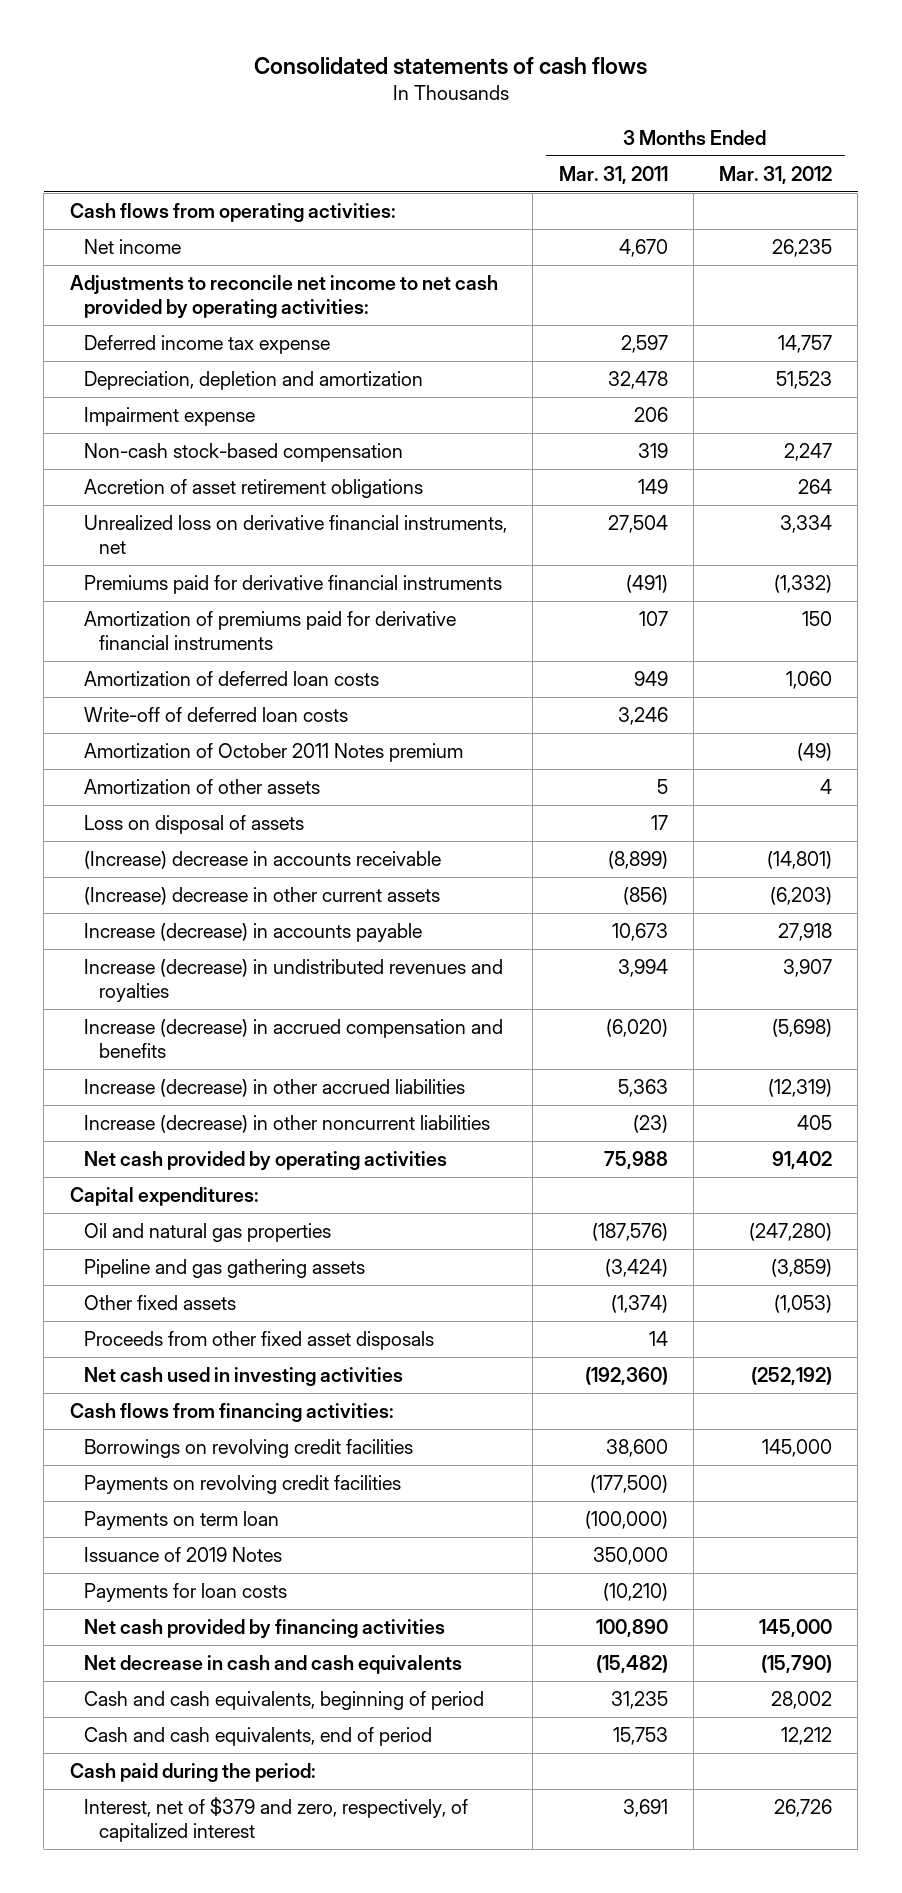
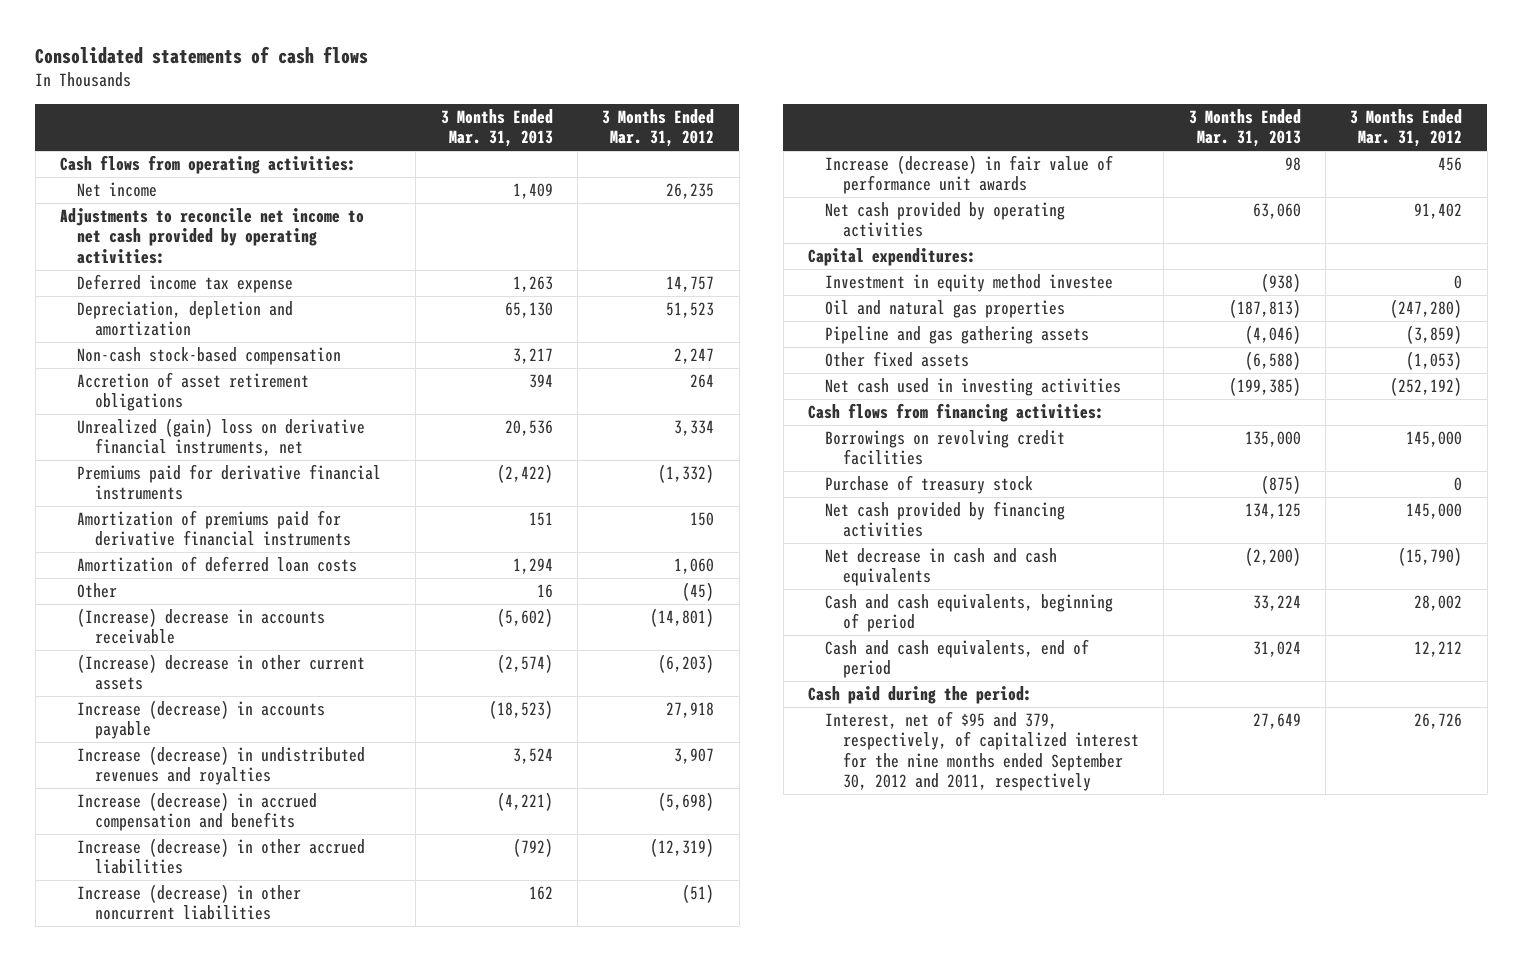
- | 3 Months Ended Mar. 31, 2011 | 3 Months Ended Mar. 31, 2012
+ | 3 Months Ended Mar. 31, 2013 | 3 Months Ended Mar. 31, 2012
- Impairment expense | 206 |
- Unrealized loss on derivative financial instruments, net | 27,504 | 3,334
+ Unrealized (gain) loss on derivative financial instruments, net | 20,536 | 3,334
- Write-off of deferred loan costs | 3,246 |
- Amortization of October 2011 Notes premium | | (49)
- Amortization of other assets | 5 | 4
- Loss on disposal of assets | 17 |
+ Other | 16 | (45)
- Increase (decrease) in other noncurrent liabilities | (23) | 405
+ Increase (decrease) in other noncurrent liabilities | 162 | (51)
+ Increase (decrease) in fair value of performance unit awards | 98 | 456
+ Investment in equity method investee | (938) | 0
- Proceeds from other fixed asset disposals | 14 |
- Payments on revolving credit facilities | (177,500) |
- Payments on term loan | (100,000) |
- Issuance of 2019 Notes | 350,000 |
- Payments for loan costs | (10,210) |
+ Purchase of treasury stock | (875) | 0
- Interest, net of $379 and zero, respectively, of capitalized interest | 3,691 | 26,726
+ Interest, net of $95 and 379, respectively, of capitalized interest for the nine months ended September 30, 2012 and 2011, respectively | 27,649 | 26,726

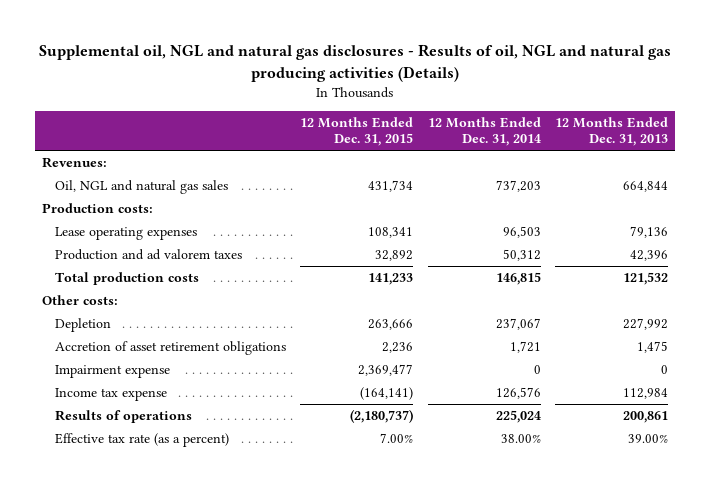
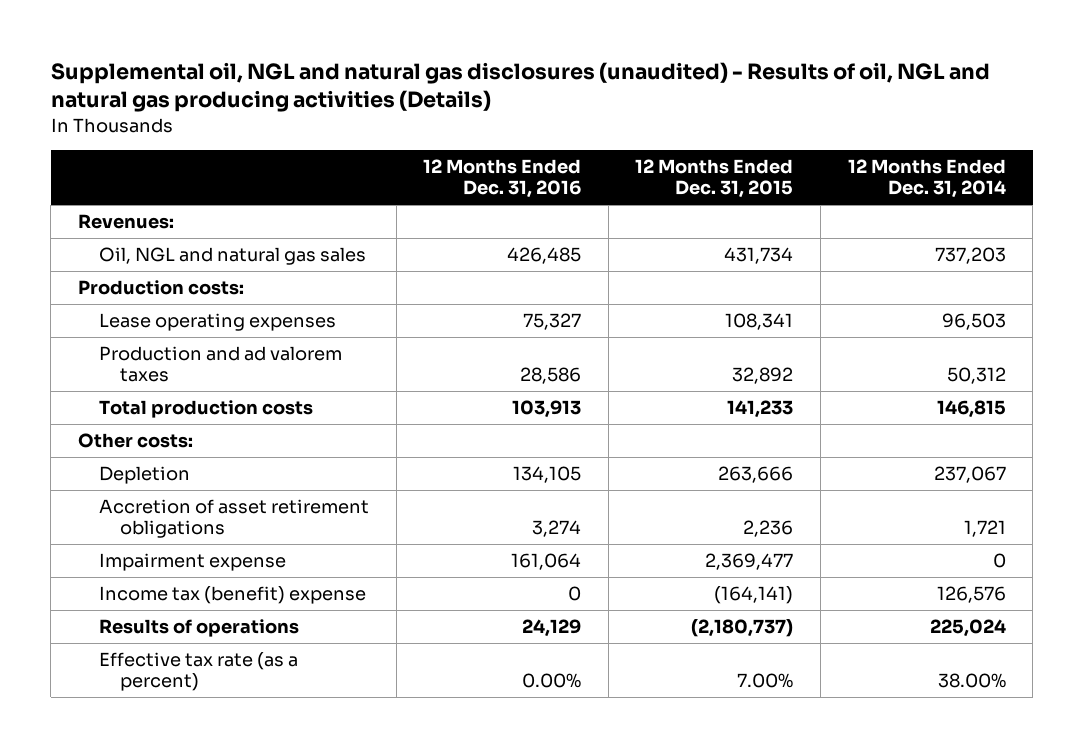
- Supplemental oil, NGL and natural gas disclosures - Results of oil, NGL and natural gas producing activities (Details)
+ Supplemental oil, NGL and natural gas disclosures (unaudited) - Results of oil, NGL and natural gas producing activities (Details)
- | 12 Months Ended Dec. 31, 2015 | 12 Months Ended Dec. 31, 2014 | 12 Months Ended Dec. 31, 2013
+ | 12 Months Ended Dec. 31, 2016 | 12 Months Ended Dec. 31, 2015 | 12 Months Ended Dec. 31, 2014
- Income tax expense | (164,141) | 126,576 | 112,984
+ Income tax (benefit) expense | 0 | (164,141) | 126,576

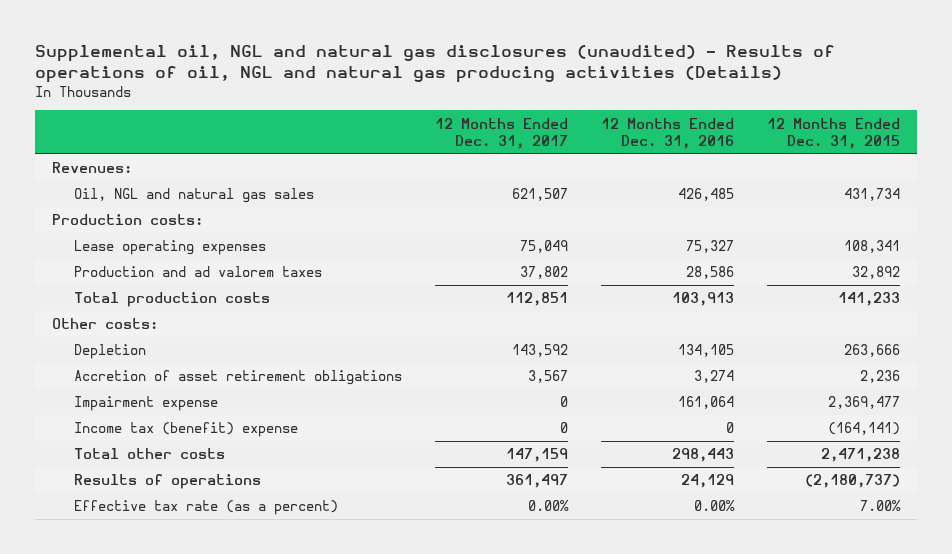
- Supplemental oil, NGL and natural gas disclosures (unaudited) - Results of oil, NGL and natural gas producing activities (Details)
+ Supplemental oil, NGL and natural gas disclosures (unaudited) - Results of operations of oil, NGL and natural gas producing activities (Details)
- | 12 Months Ended Dec. 31, 2016 | 12 Months Ended Dec. 31, 2015 | 12 Months Ended Dec. 31, 2014
+ | 12 Months Ended Dec. 31, 2017 | 12 Months Ended Dec. 31, 2016 | 12 Months Ended Dec. 31, 2015
+ Total other costs | 147,159 | 298,443 | 2,471,238

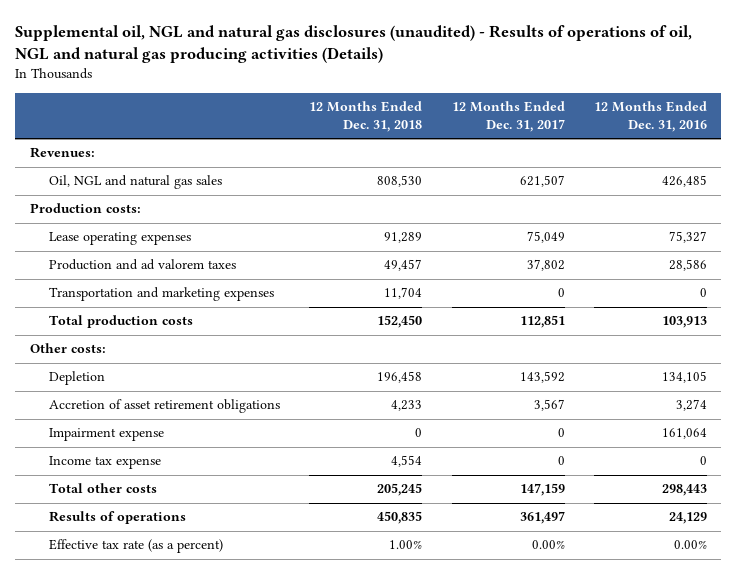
- | 12 Months Ended Dec. 31, 2017 | 12 Months Ended Dec. 31, 2016 | 12 Months Ended Dec. 31, 2015
+ | 12 Months Ended Dec. 31, 2018 | 12 Months Ended Dec. 31, 2017 | 12 Months Ended Dec. 31, 2016
+ Transportation and marketing expenses | 11,704 | 0 | 0
- Income tax (benefit) expense | 0 | 0 | (164,141)
+ Income tax expense | 4,554 | 0 | 0

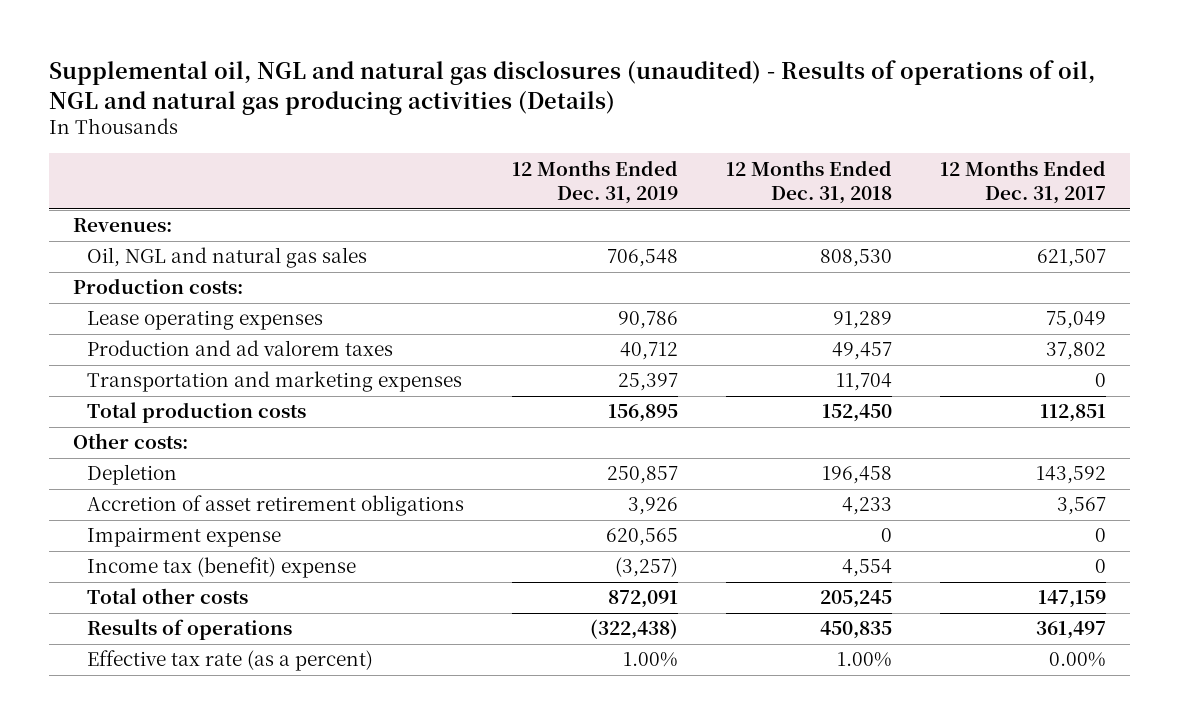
- | 12 Months Ended Dec. 31, 2018 | 12 Months Ended Dec. 31, 2017 | 12 Months Ended Dec. 31, 2016
+ | 12 Months Ended Dec. 31, 2019 | 12 Months Ended Dec. 31, 2018 | 12 Months Ended Dec. 31, 2017
- Income tax expense | 4,554 | 0 | 0
+ Income tax (benefit) expense | (3,257) | 4,554 | 0

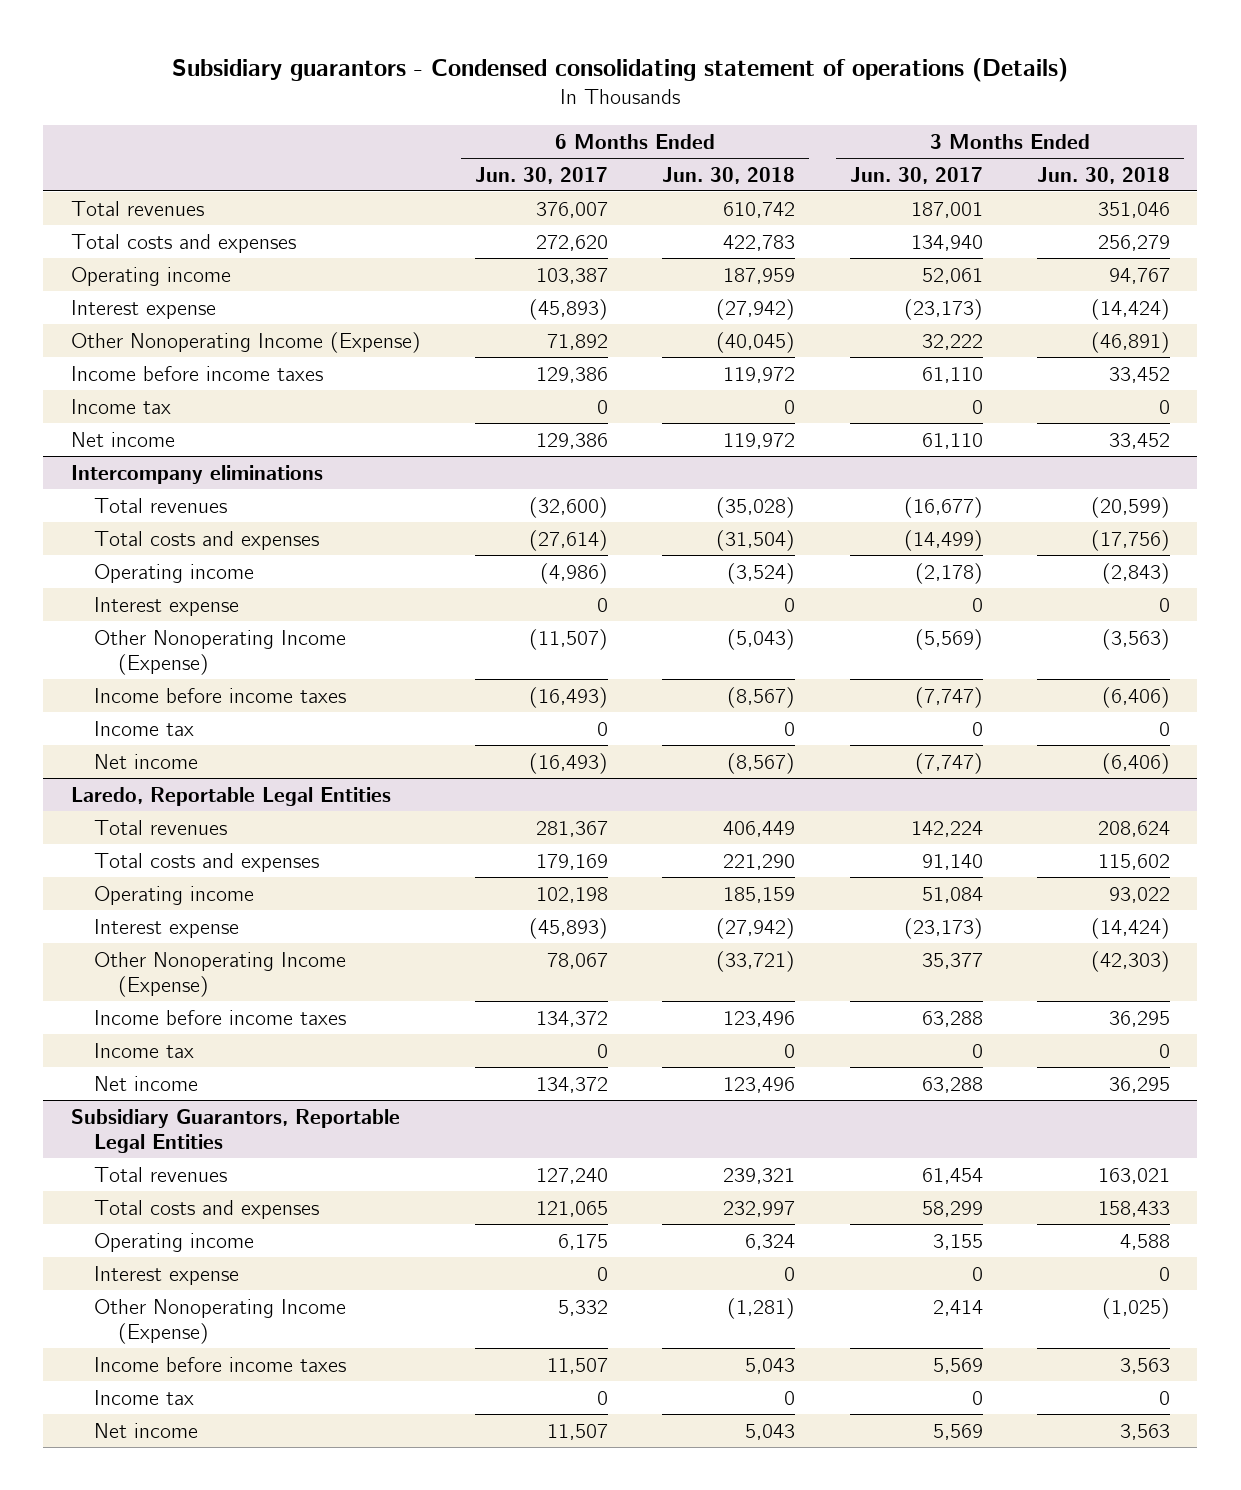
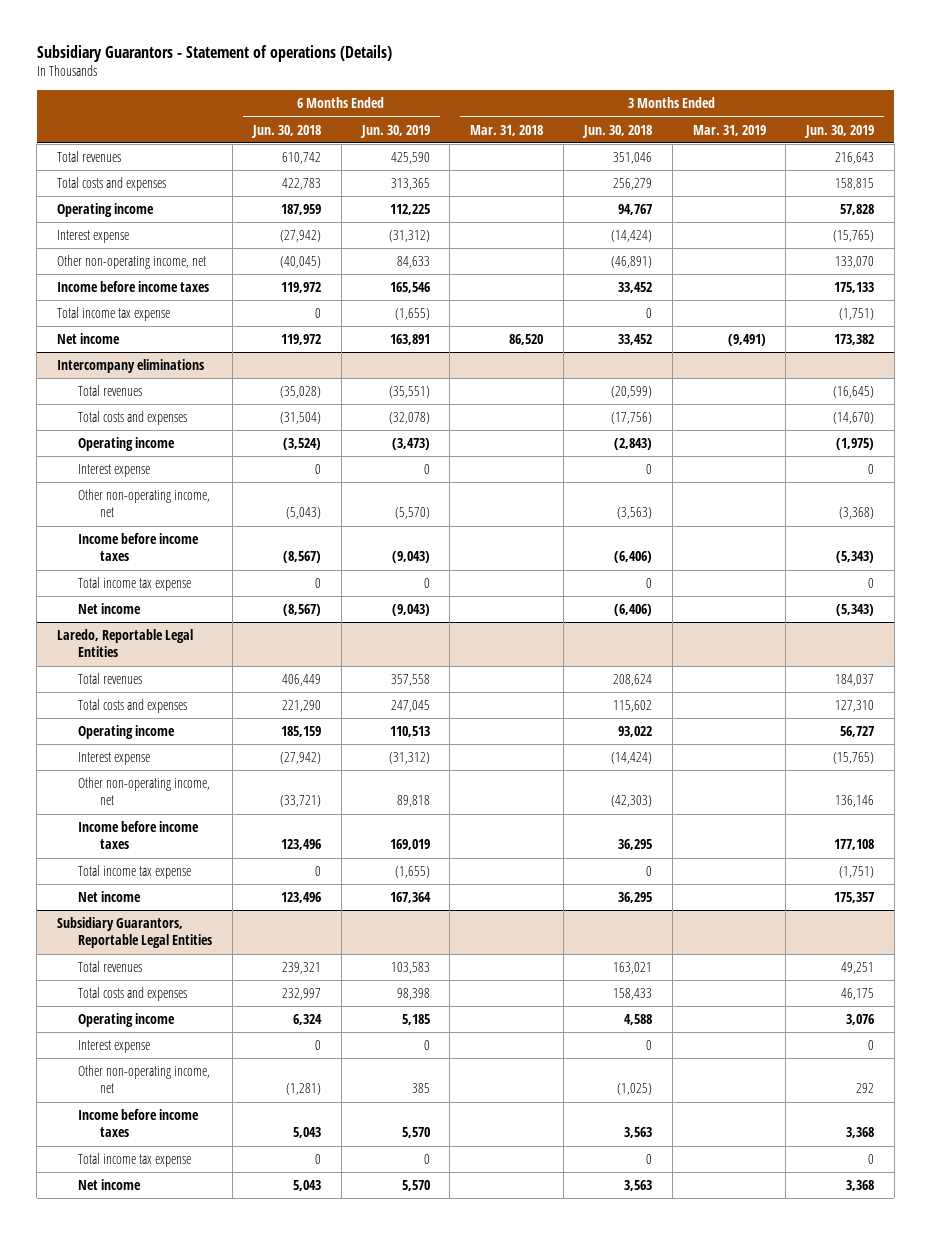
- Subsidiary guarantors - Condensed consolidating statement of operations (Details)
+ Subsidiary Guarantors - Statement of operations (Details)
- | 6 Months Ended Jun. 30, 2017 | 6 Months Ended Jun. 30, 2018 | 3 Months Ended Jun. 30, 2017 | 3 Months Ended Jun. 30, 2018
+ | 6 Months Ended Jun. 30, 2018 | 6 Months Ended Jun. 30, 2019 | 3 Months Ended Mar. 31, 2018 | 3 Months Ended Jun. 30, 2018 | 3 Months Ended Mar. 31, 2019 | 3 Months Ended Jun. 30, 2019
- Other Nonoperating Income (Expense) | 71,892 | (40,045) | 32,222 | (46,891)
+ Other non-operating income, net | (40,045) | 84,633 | | (46,891) | | 133,070
- Income tax | 0 | 0 | 0 | 0
+ Total income tax expense | 0 | (1,655) | | 0 | | (1,751)
@ Intercompany eliminations
- Other Nonoperating Income (Expense) | (11,507) | (5,043) | (5,569) | (3,563)
+ Other non-operating income, net | (5,043) | (5,570) | | (3,563) | | (3,368)
- Income tax | 0 | 0 | 0 | 0
+ Total income tax expense | 0 | 0 | | 0 | | 0
@ Laredo, Reportable Legal Entities
- Other Nonoperating Income (Expense) | 78,067 | (33,721) | 35,377 | (42,303)
+ Other non-operating income, net | (33,721) | 89,818 | | (42,303) | | 136,146
- Income tax | 0 | 0 | 0 | 0
+ Total income tax expense | 0 | (1,655) | | 0 | | (1,751)
@ Subsidiary Guarantors, Reportable Legal Entities
- Other Nonoperating Income (Expense) | 5,332 | (1,281) | 2,414 | (1,025)
+ Other non-operating income, net | (1,281) | 385 | | (1,025) | | 292
- Income tax | 0 | 0 | 0 | 0
+ Total income tax expense | 0 | 0 | | 0 | | 0

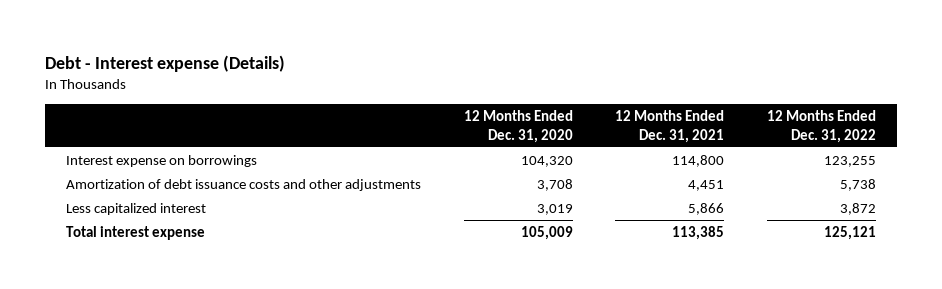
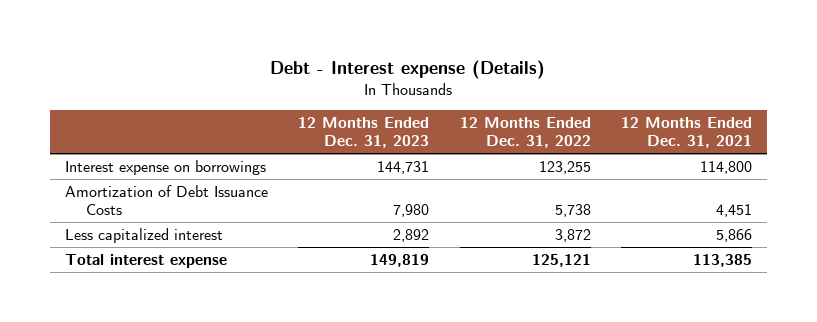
- | 12 Months Ended Dec. 31, 2020 | 12 Months Ended Dec. 31, 2021 | 12 Months Ended Dec. 31, 2022
+ | 12 Months Ended Dec. 31, 2023 | 12 Months Ended Dec. 31, 2022 | 12 Months Ended Dec. 31, 2021
- Amortization of debt issuance costs and other adjustments | 3,708 | 4,451 | 5,738
+ Amortization of Debt Issuance Costs | 7,980 | 5,738 | 4,451

